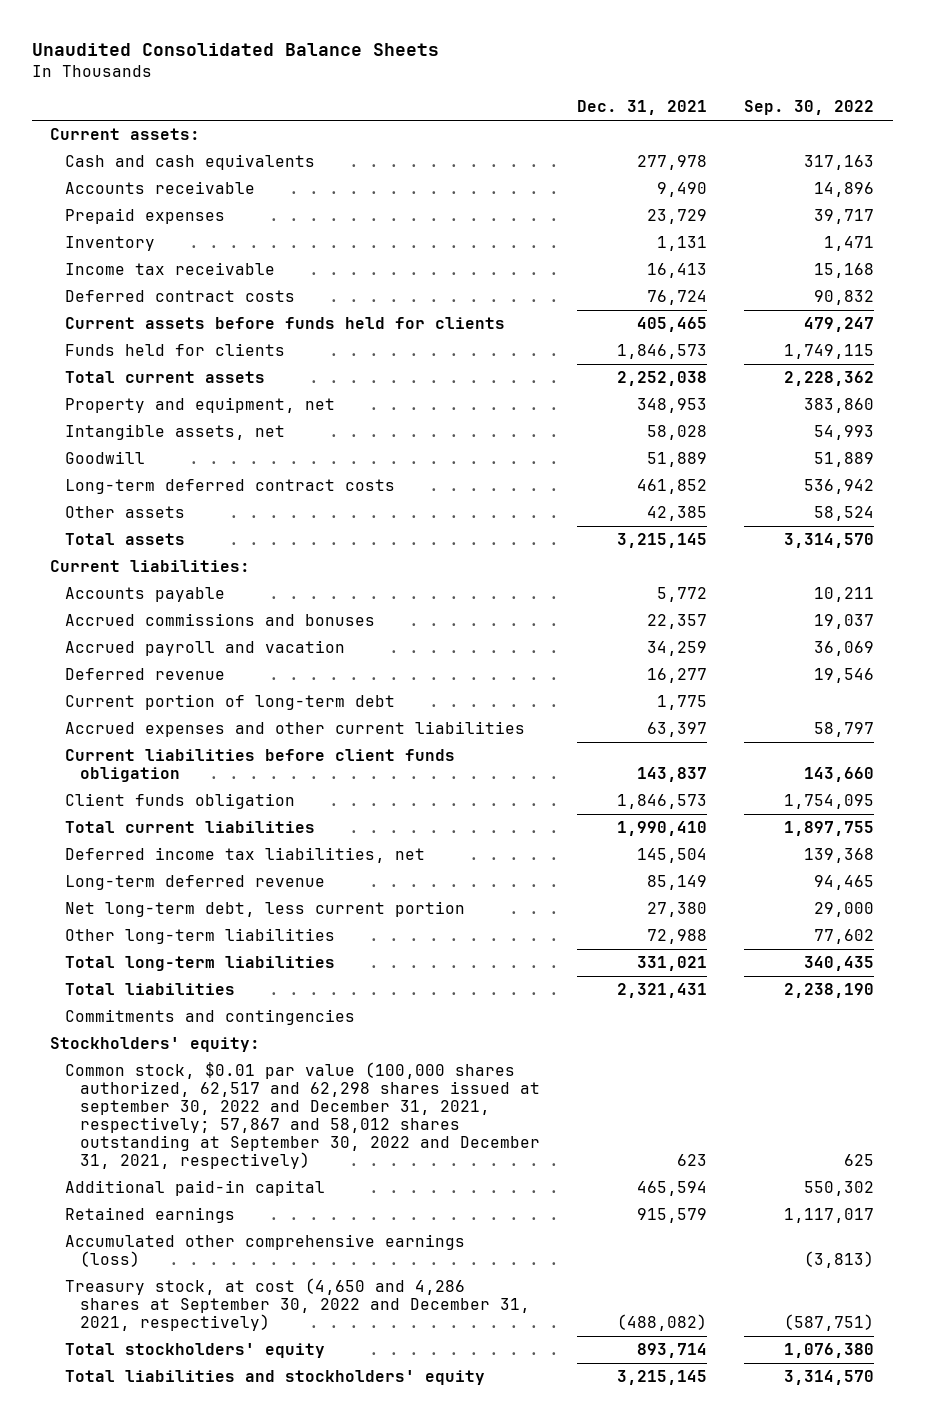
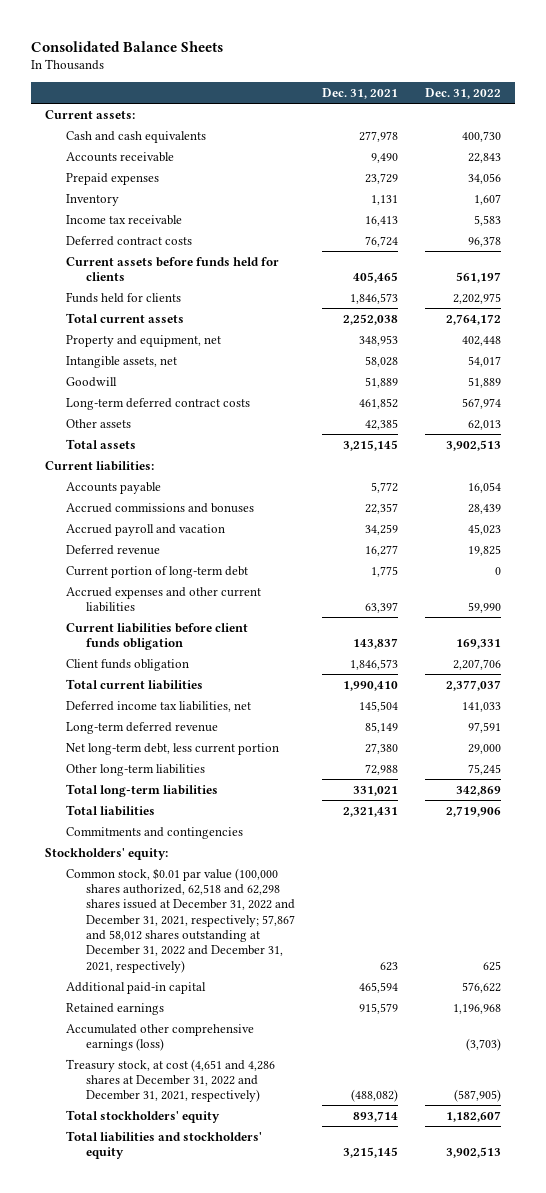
- Unaudited Consolidated Balance Sheets
+ Consolidated Balance Sheets
- | Dec. 31, 2021 | Sep. 30, 2022
+ | Dec. 31, 2021 | Dec. 31, 2022
- Common stock, $0.01 par value (100,000 shares authorized, 62,517 and 62,298 shares issued at september 30, 2022 and December 31, 2021, respectively; 57,867 and 58,012 shares outstanding at September 30, 2022 and December 31, 2021, respectively) | 623 | 625
+ Common stock, $0.01 par value (100,000 shares authorized, 62,518 and 62,298 shares issued at December 31, 2022 and December 31, 2021, respectively; 57,867 and 58,012 shares outstanding at December 31, 2022 and December 31, 2021, respectively) | 623 | 625
- Treasury stock, at cost (4,650 and 4,286 shares at September 30, 2022 and December 31, 2021, respectively) | (488,082) | (587,751)
+ Treasury stock, at cost (4,651 and 4,286 shares at December 31, 2022 and December 31, 2021, respectively) | (488,082) | (587,905)

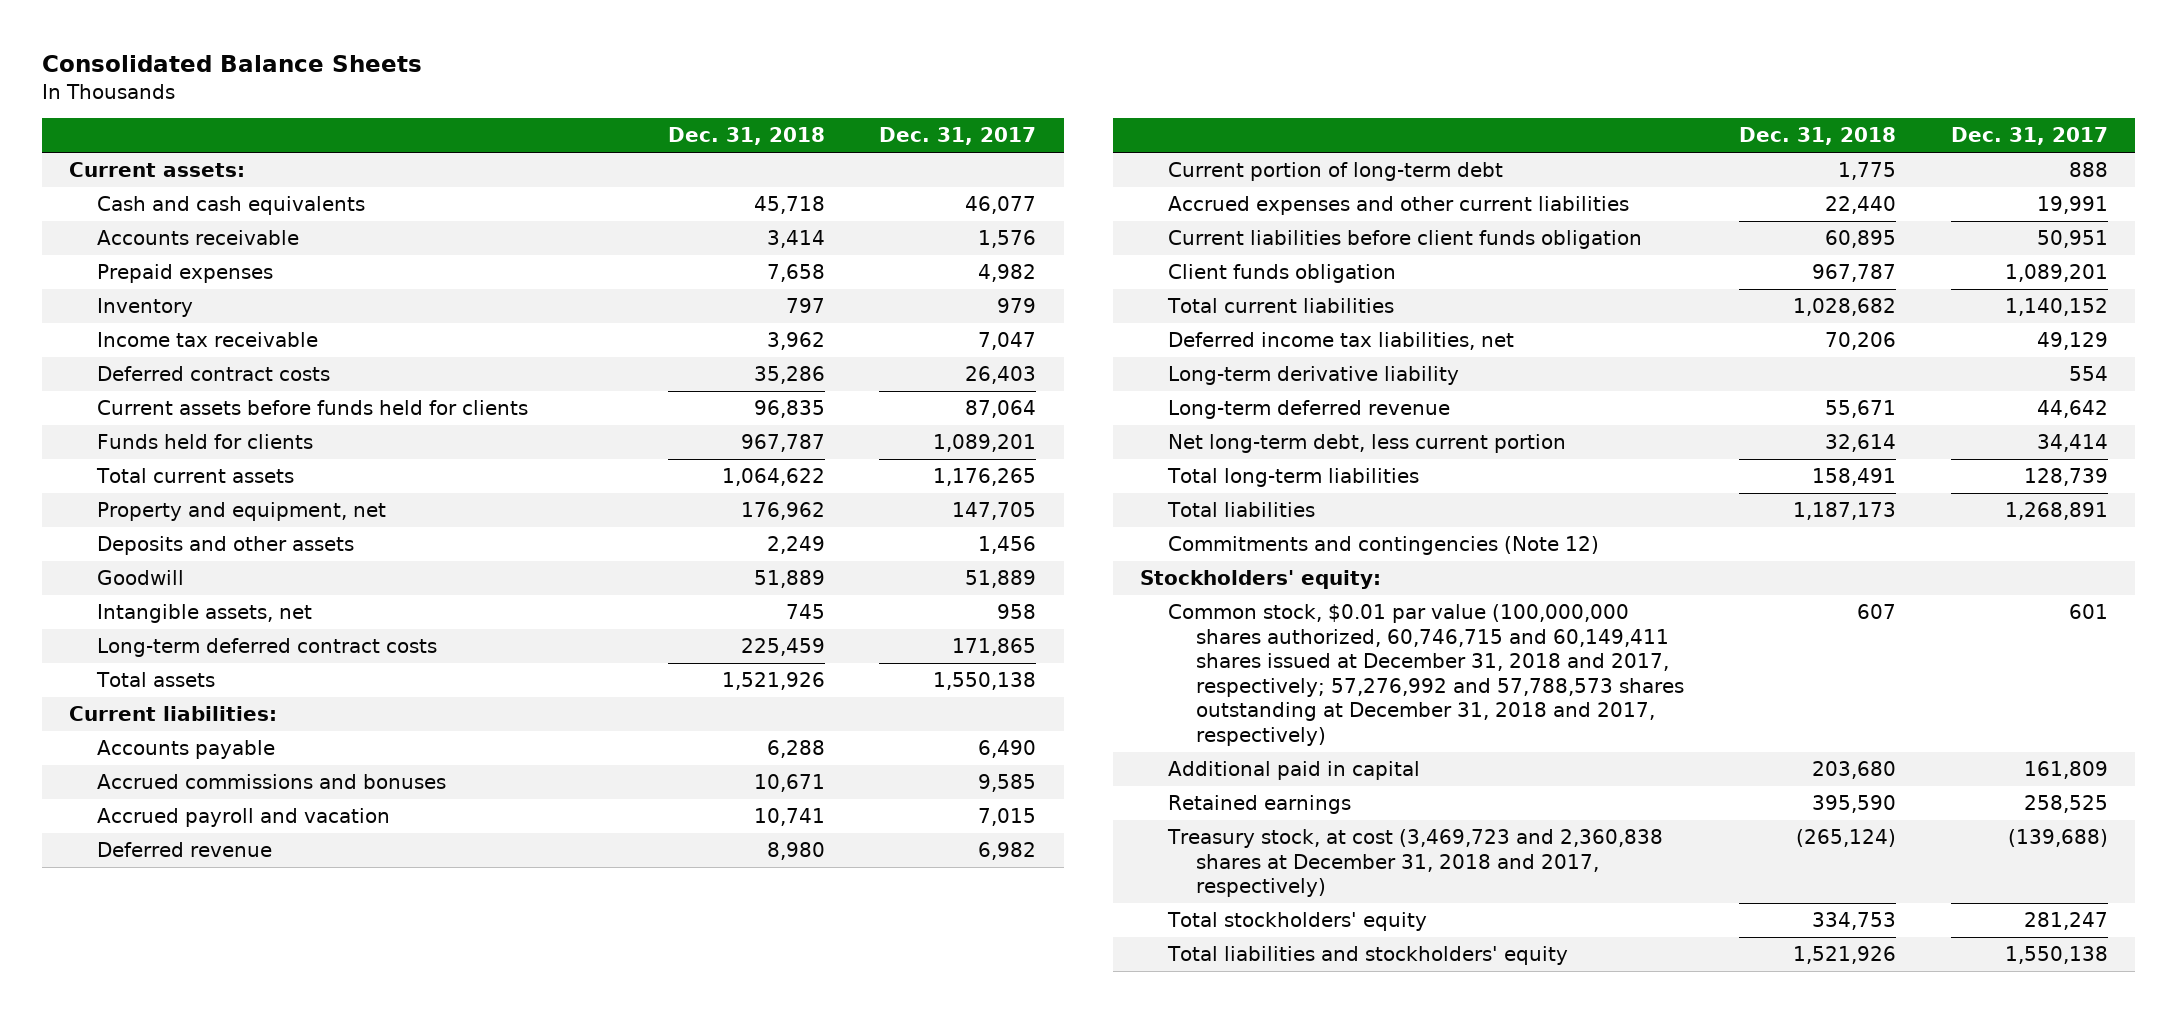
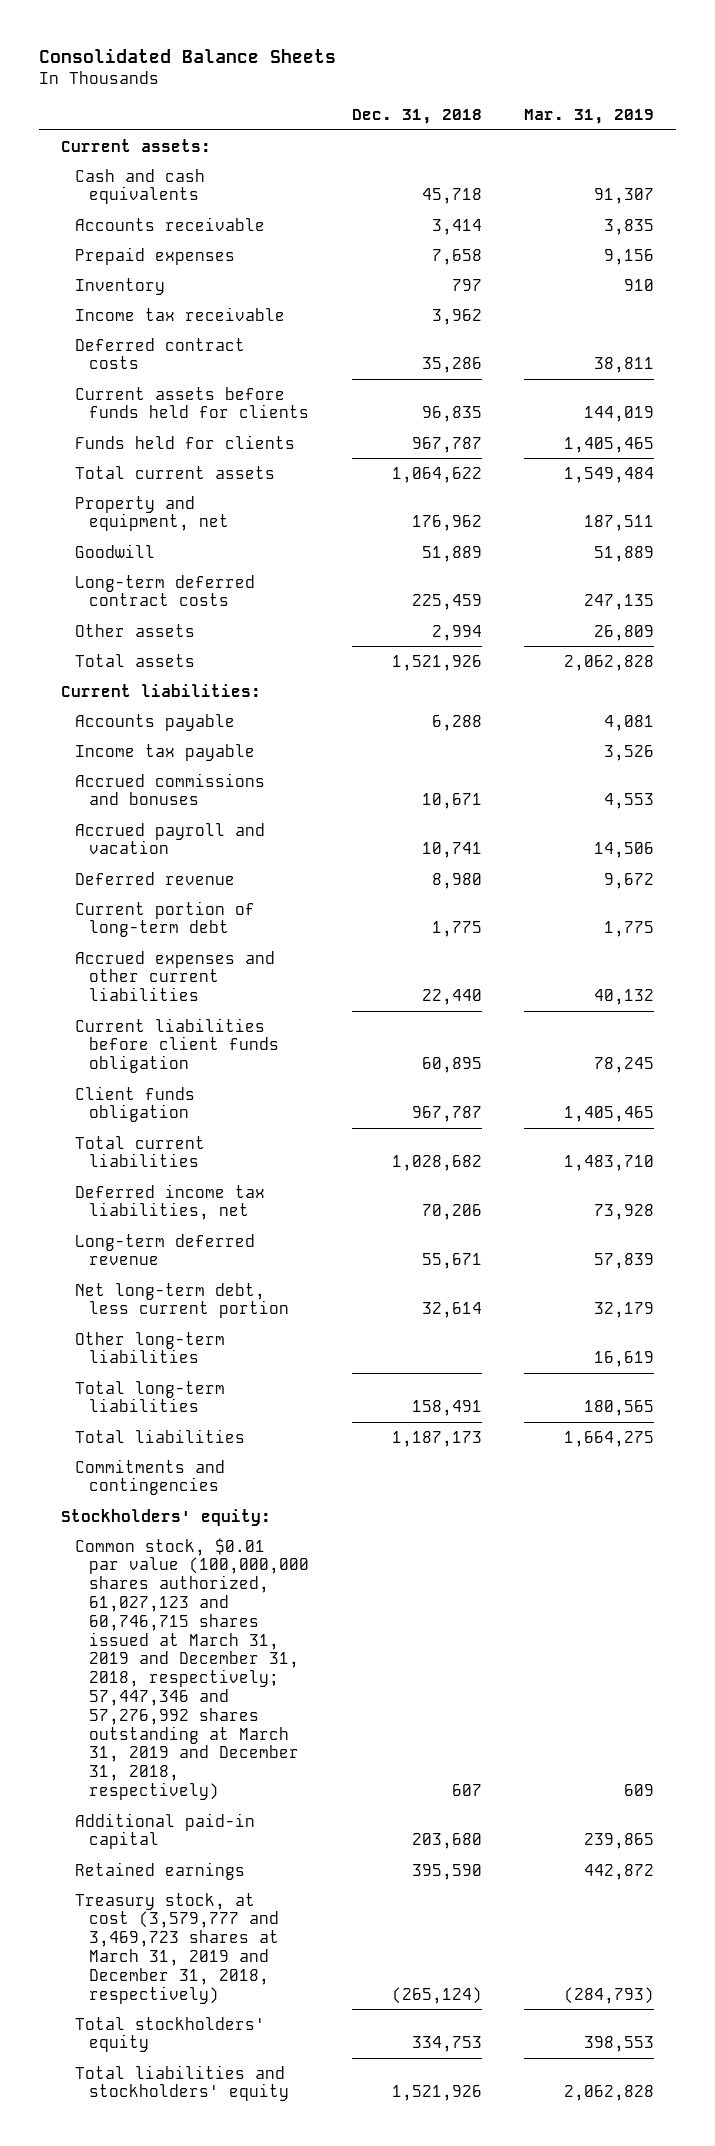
- | Dec. 31, 2018 | Dec. 31, 2017
+ | Dec. 31, 2018 | Mar. 31, 2019
- Deposits and other assets | 2,249 | 1,456
- Intangible assets, net | 745 | 958
+ Other assets | 2,994 | 26,809
+ Income tax payable | | 3,526
- Long-term derivative liability | | 554
+ Other long-term liabilities | | 16,619
- Commitments and contingencies (Note 12)
+ Commitments and contingencies
- Common stock, $0.01 par value (100,000,000 shares authorized, 60,746,715 and 60,149,411 shares issued at December 31, 2018 and 2017, respectively; 57,276,992 and 57,788,573 shares outstanding at December 31, 2018 and 2017, respectively) | 607 | 601
- Additional paid in capital | 203,680 | 161,809
+ Common stock, $0.01 par value (100,000,000 shares authorized, 61,027,123 and 60,746,715 shares issued at March 31, 2019 and December 31, 2018, respectively; 57,447,346 and 57,276,992 shares outstanding at March 31, 2019 and December 31, 2018, respectively) | 607 | 609
+ Additional paid-in capital | 203,680 | 239,865
- Treasury stock, at cost (3,469,723 and 2,360,838 shares at December 31, 2018 and 2017, respectively) | (265,124) | (139,688)
+ Treasury stock, at cost (3,579,777 and 3,469,723 shares at March 31, 2019 and December 31, 2018, respectively) | (265,124) | (284,793)

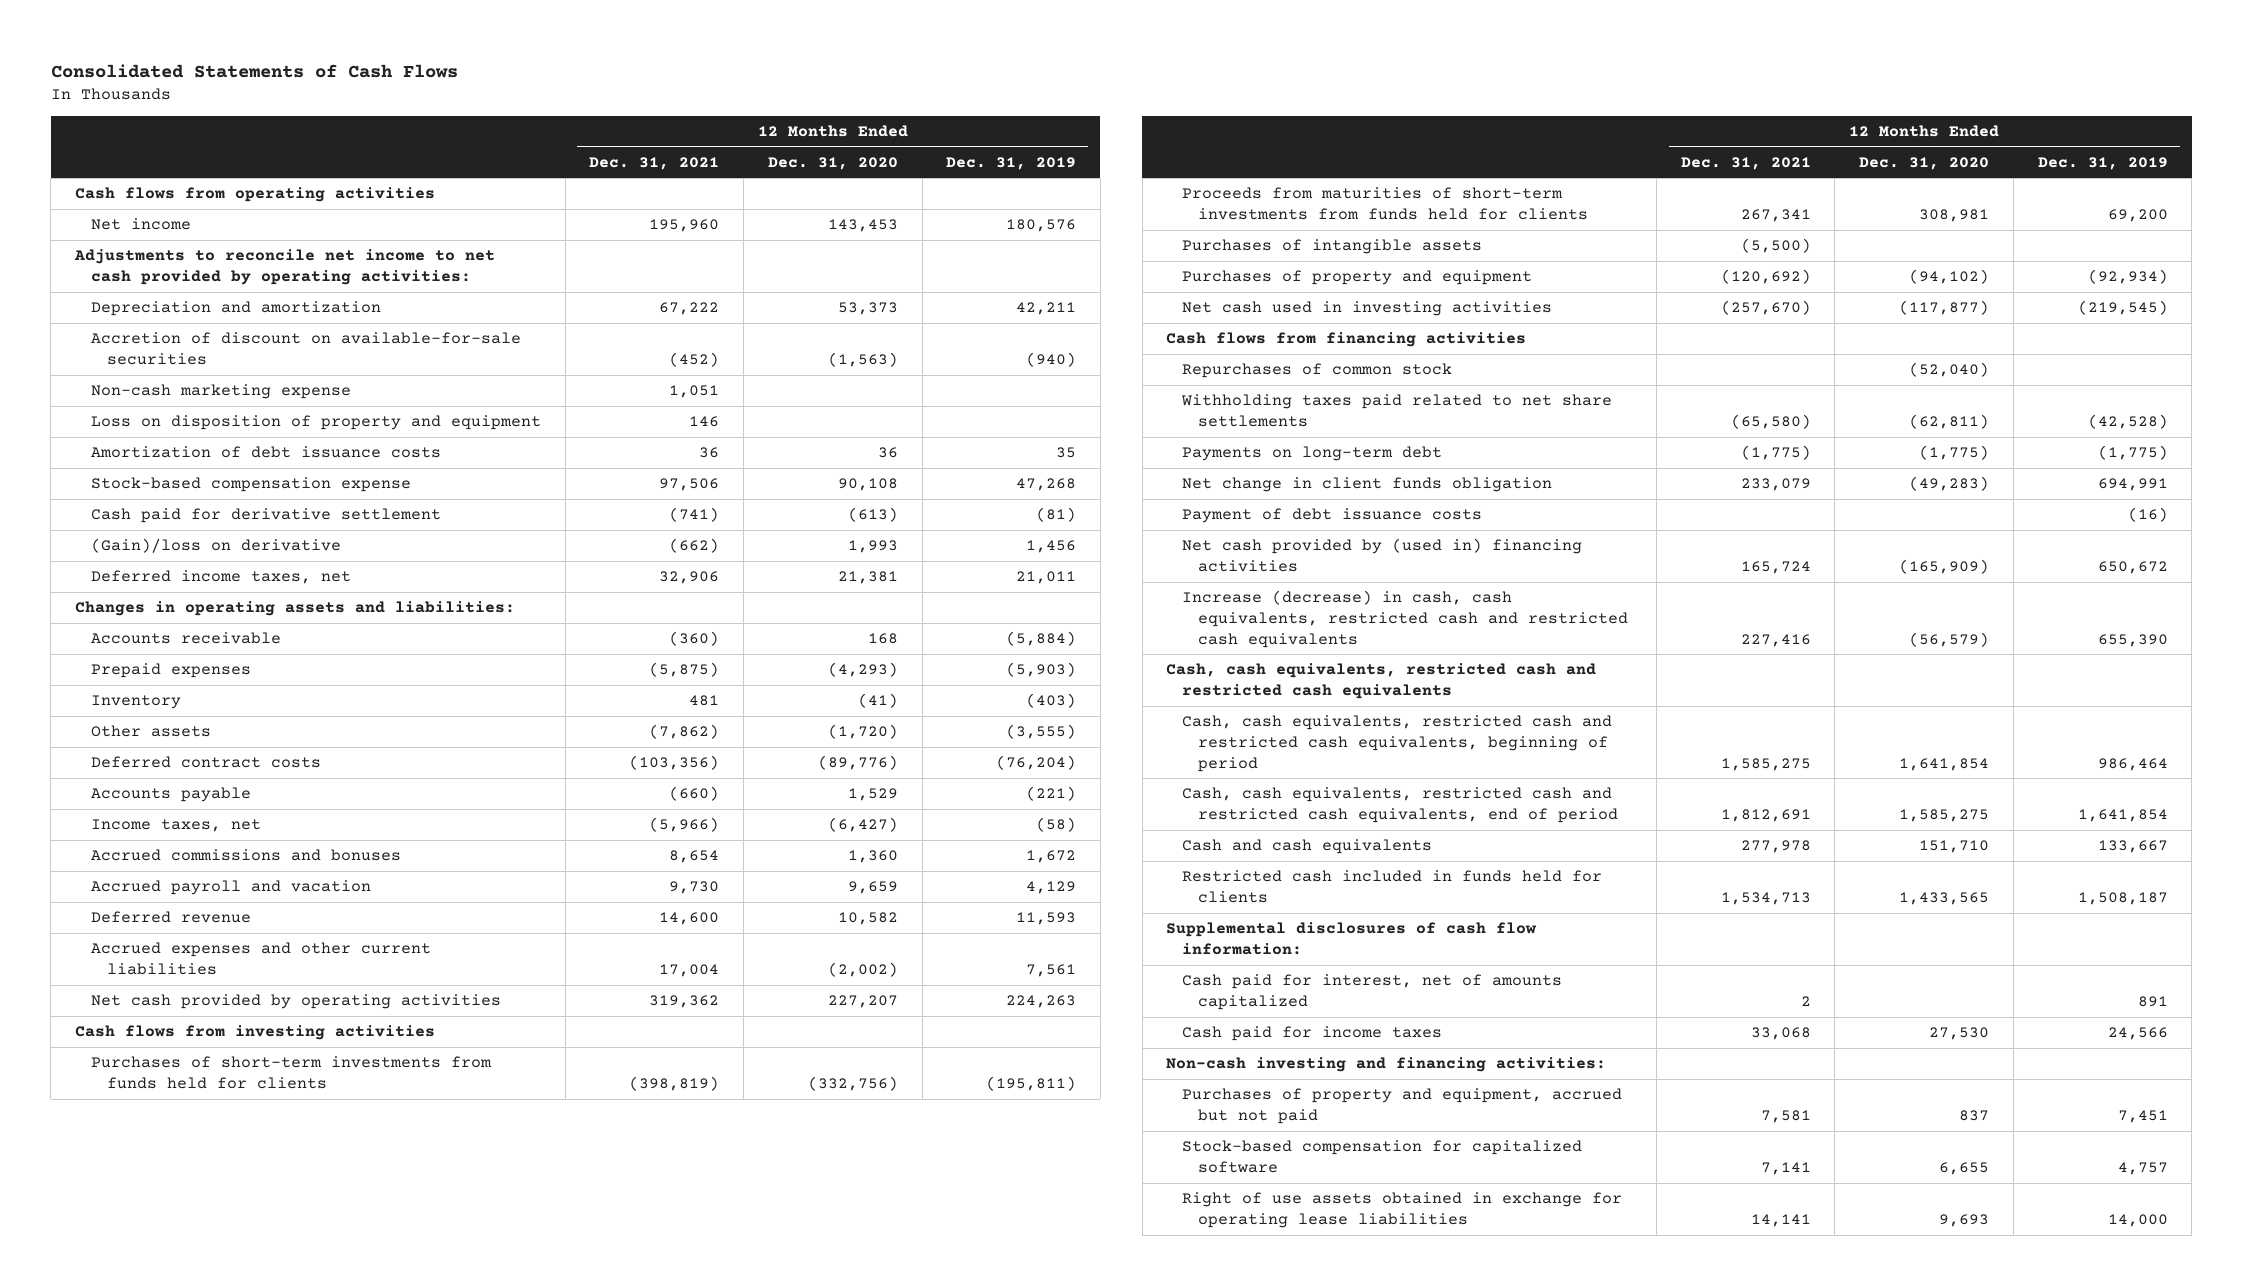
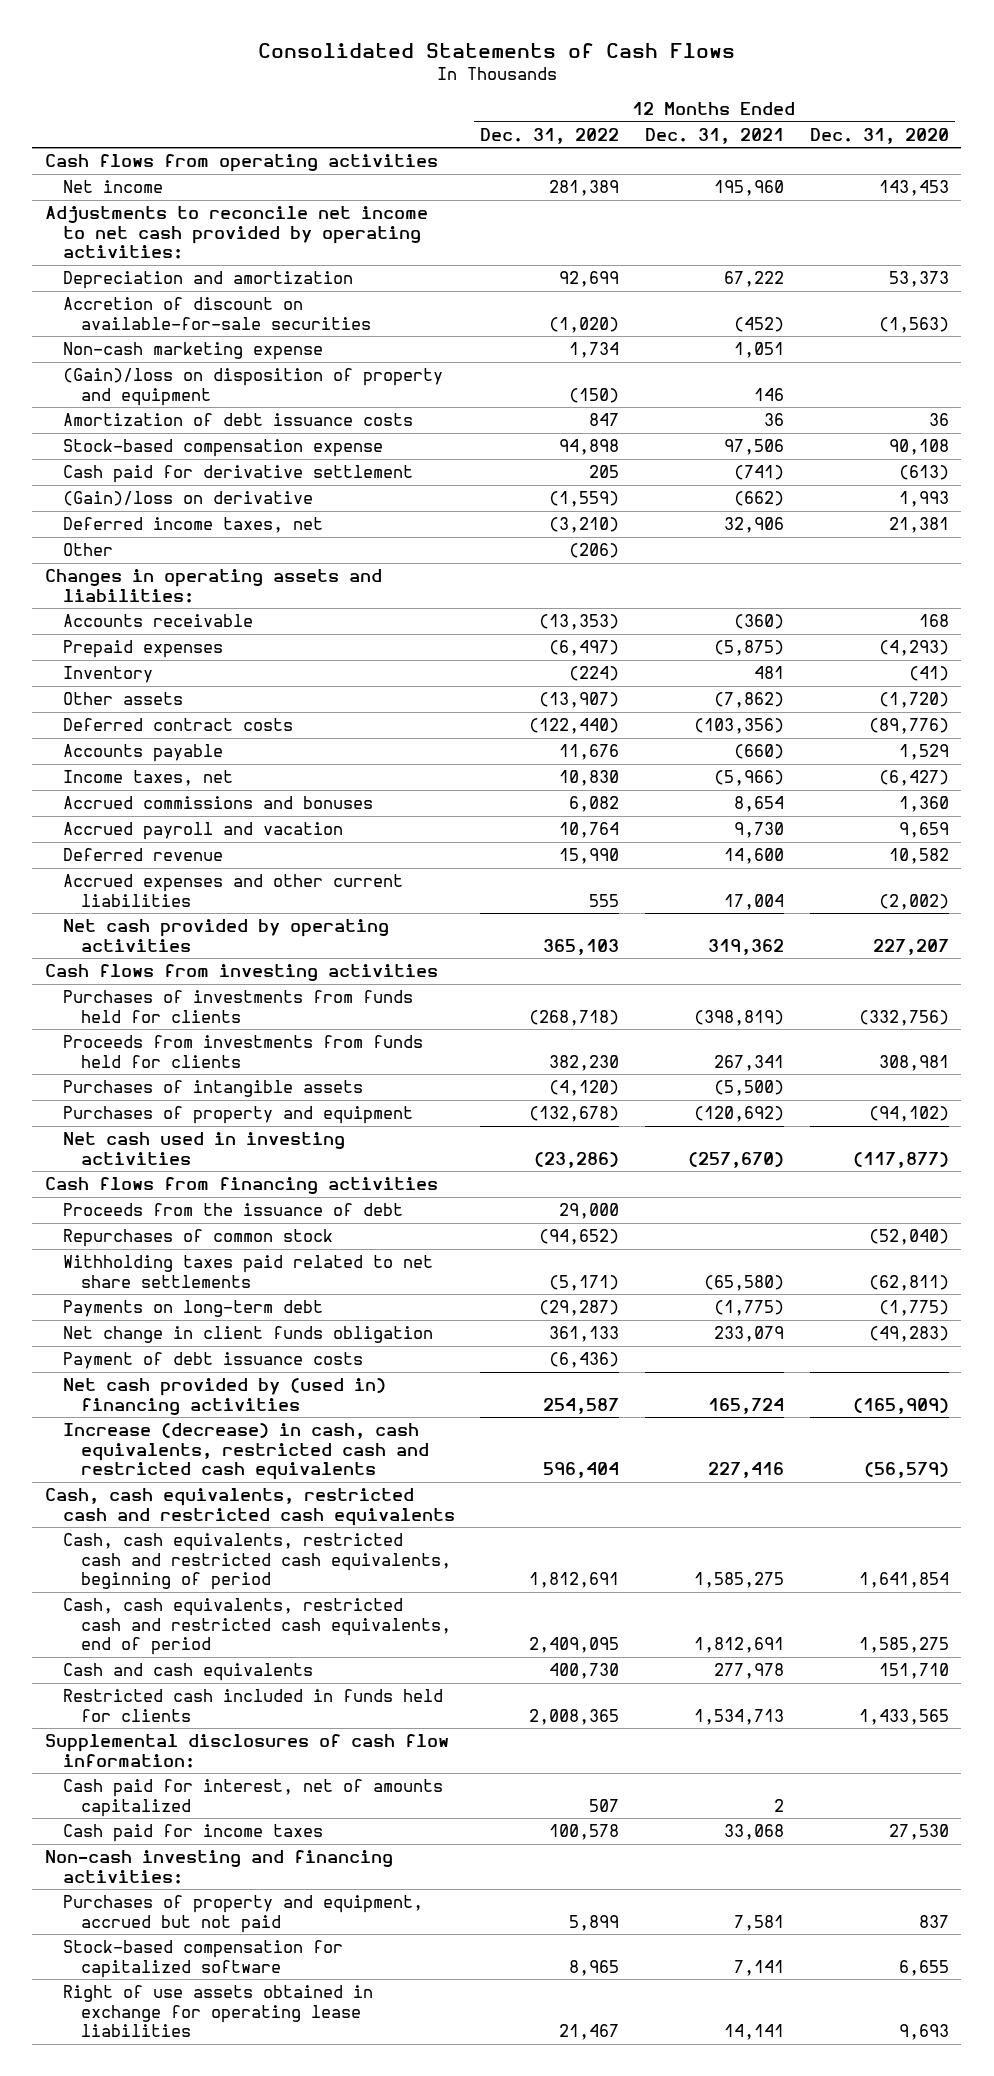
- | 12 Months Ended Dec. 31, 2021 | 12 Months Ended Dec. 31, 2020 | 12 Months Ended Dec. 31, 2019
+ | 12 Months Ended Dec. 31, 2022 | 12 Months Ended Dec. 31, 2021 | 12 Months Ended Dec. 31, 2020
- Loss on disposition of property and equipment | 146 | |
+ (Gain)/loss on disposition of property and equipment | (150) | 146 |
+ Other | (206) | |
- Purchases of short-term investments from funds held for clients | (398,819) | (332,756) | (195,811)
- Proceeds from maturities of short-term investments from funds held for clients | 267,341 | 308,981 | 69,200
+ Purchases of investments from funds held for clients | (268,718) | (398,819) | (332,756)
+ Proceeds from investments from funds held for clients | 382,230 | 267,341 | 308,981
+ Proceeds from the issuance of debt | 29,000 | |

